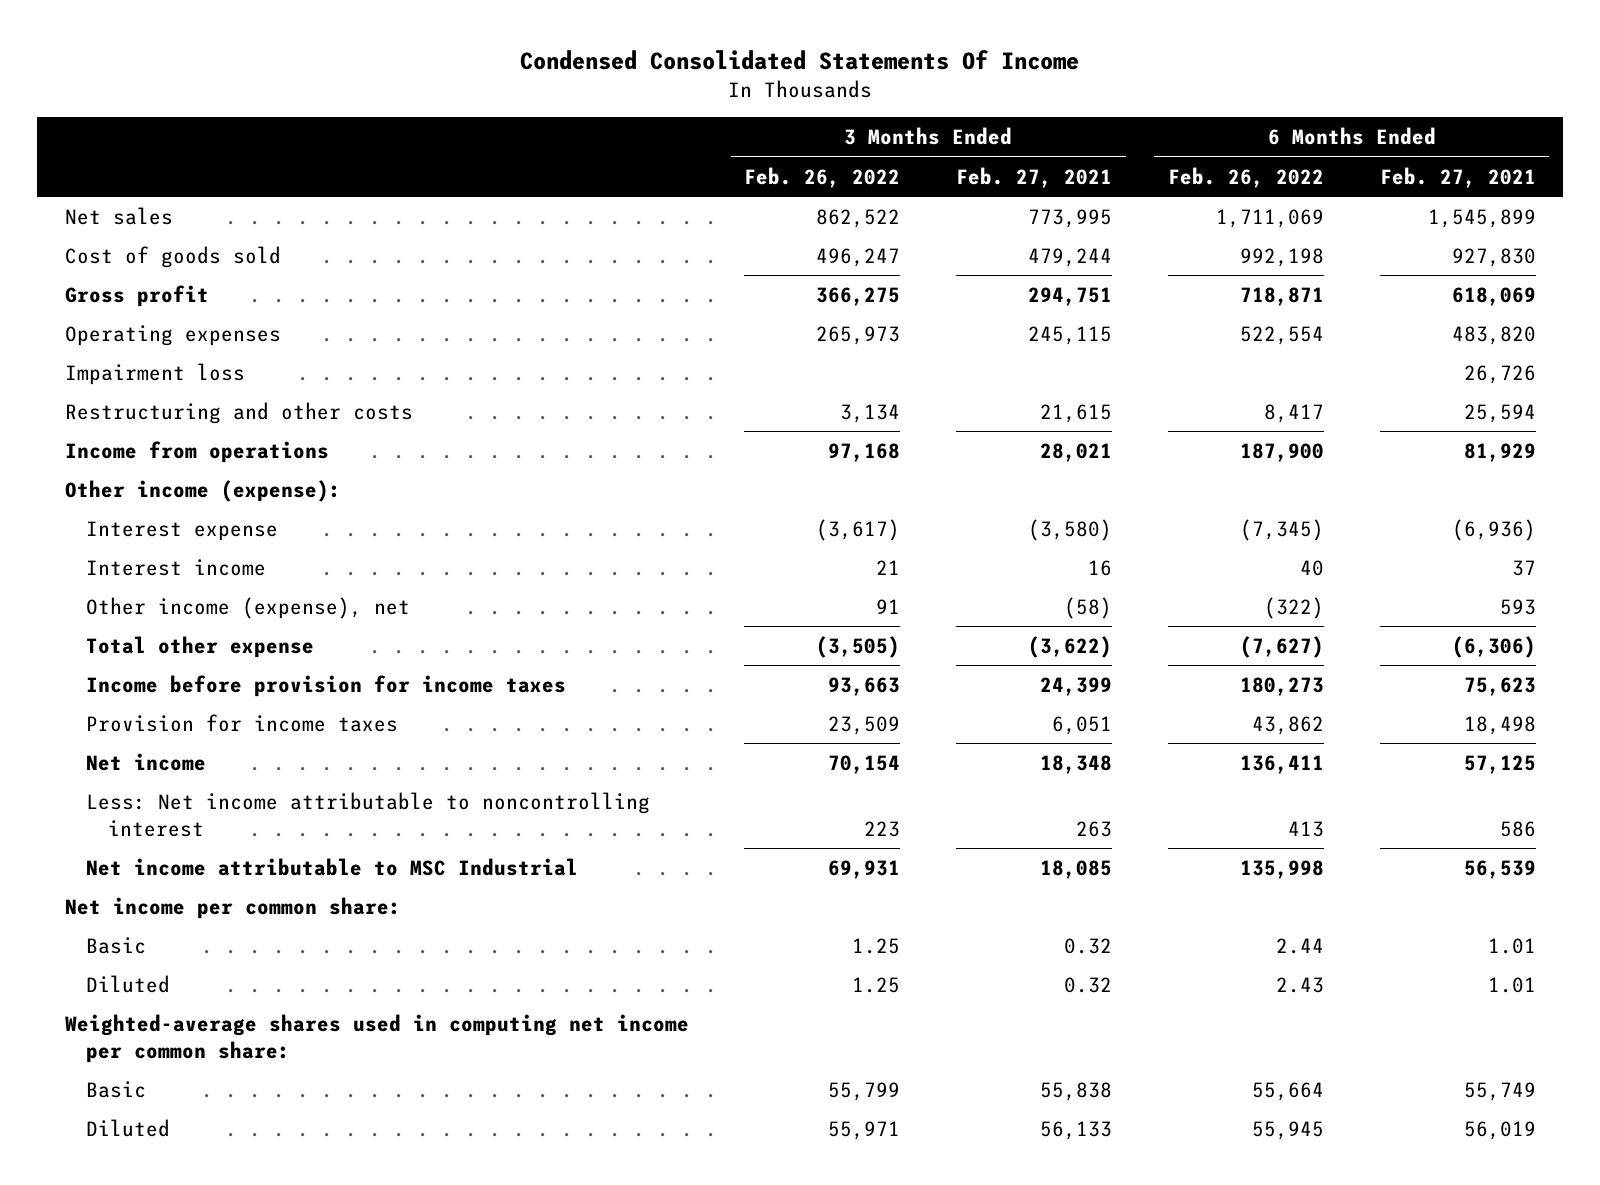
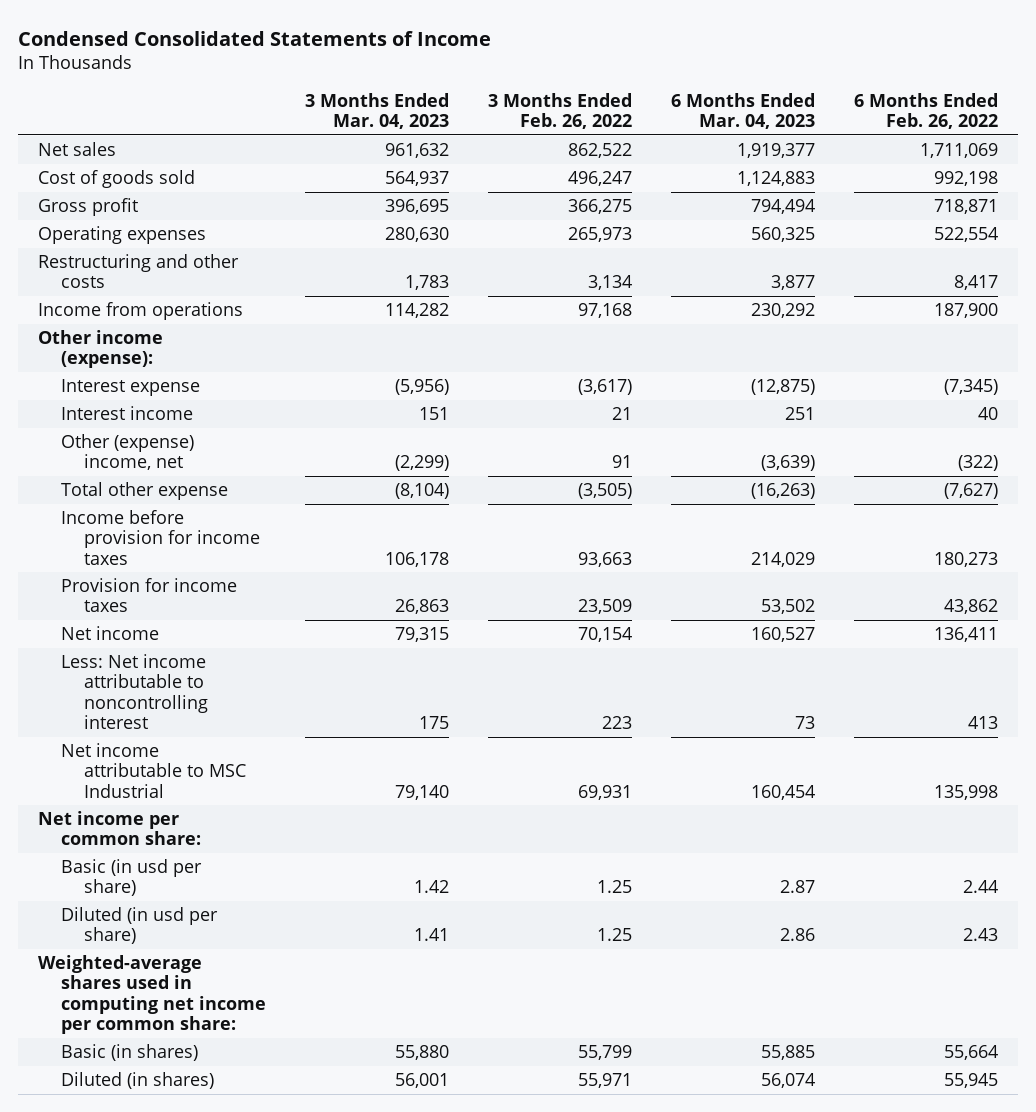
- Condensed Consolidated Statements Of Income
+ Condensed Consolidated Statements of Income
- | 3 Months Ended Feb. 26, 2022 | 3 Months Ended Feb. 27, 2021 | 6 Months Ended Feb. 26, 2022 | 6 Months Ended Feb. 27, 2021
+ | 3 Months Ended Mar. 04, 2023 | 3 Months Ended Feb. 26, 2022 | 6 Months Ended Mar. 04, 2023 | 6 Months Ended Feb. 26, 2022
- Impairment loss | | | | 26,726
- Other income (expense), net | 91 | (58) | (322) | 593
+ Other (expense) income, net | (2,299) | 91 | (3,639) | (322)
- Basic | 1.25 | 0.32 | 2.44 | 1.01
- Diluted | 1.25 | 0.32 | 2.43 | 1.01
+ Basic (in usd per share) | 1.42 | 1.25 | 2.87 | 2.44
+ Diluted (in usd per share) | 1.41 | 1.25 | 2.86 | 2.43
- Basic | 55,799 | 55,838 | 55,664 | 55,749
- Diluted | 55,971 | 56,133 | 55,945 | 56,019
+ Basic (in shares) | 55,880 | 55,799 | 55,885 | 55,664
+ Diluted (in shares) | 56,001 | 55,971 | 56,074 | 55,945

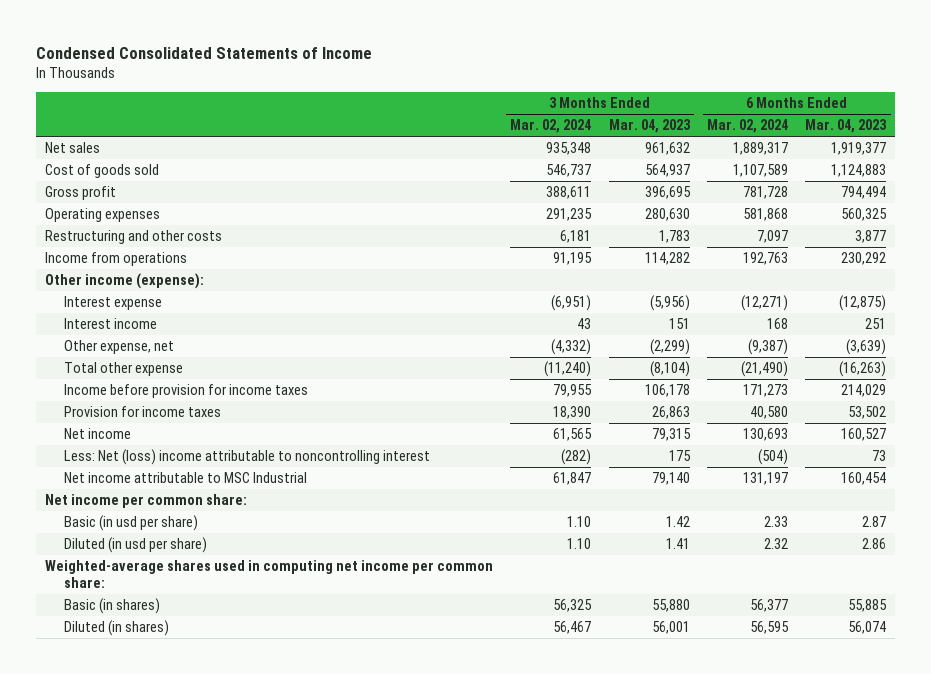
- | 3 Months Ended Mar. 04, 2023 | 3 Months Ended Feb. 26, 2022 | 6 Months Ended Mar. 04, 2023 | 6 Months Ended Feb. 26, 2022
+ | 3 Months Ended Mar. 02, 2024 | 3 Months Ended Mar. 04, 2023 | 6 Months Ended Mar. 02, 2024 | 6 Months Ended Mar. 04, 2023
- Other (expense) income, net | (2,299) | 91 | (3,639) | (322)
+ Other expense, net | (4,332) | (2,299) | (9,387) | (3,639)
- Less: Net income attributable to noncontrolling interest | 175 | 223 | 73 | 413
+ Less: Net (loss) income attributable to noncontrolling interest | (282) | 175 | (504) | 73

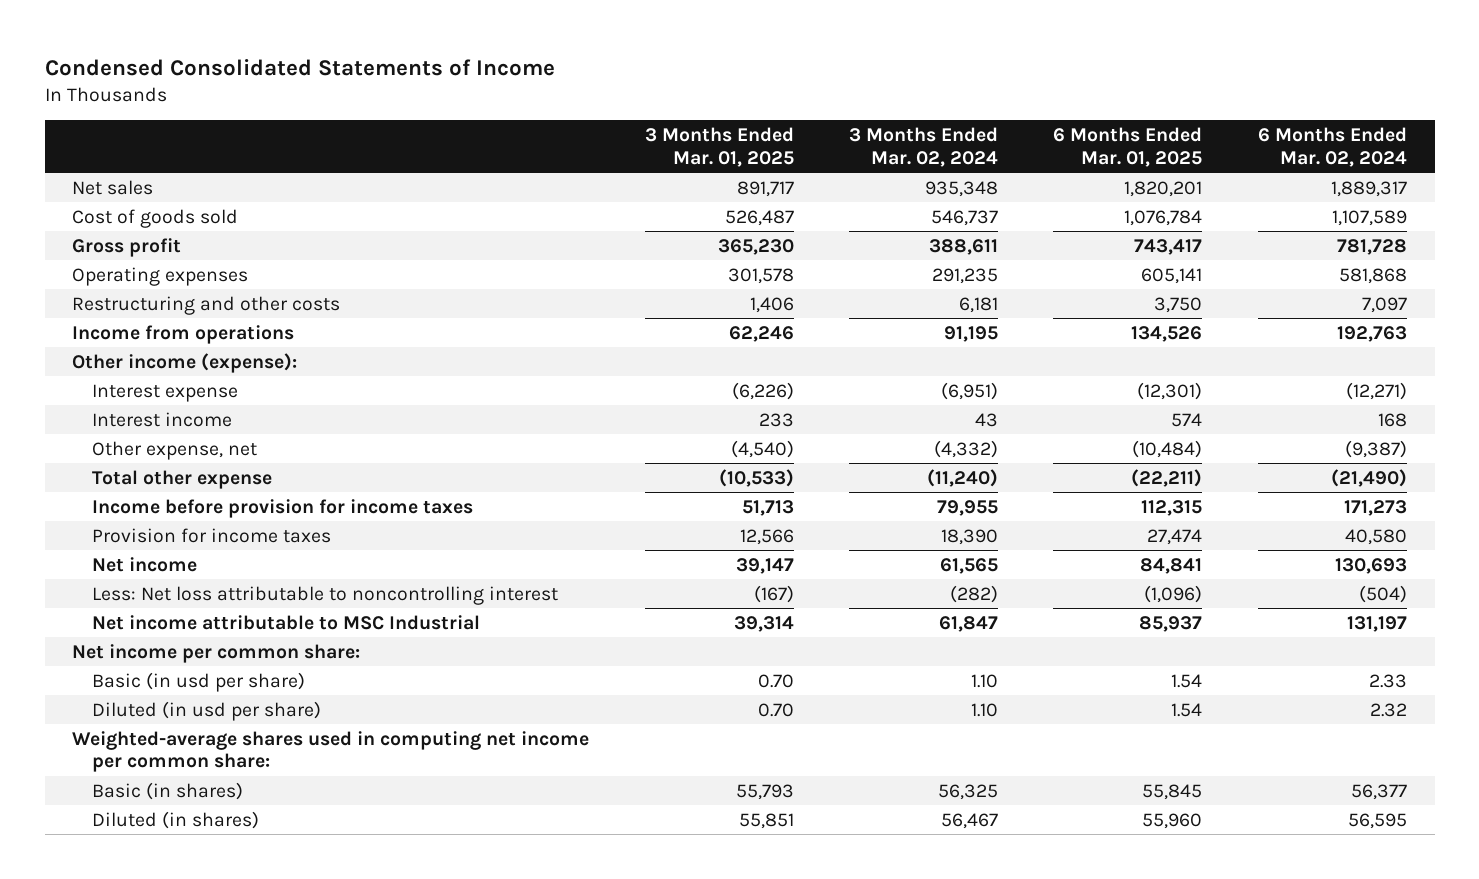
- | 3 Months Ended Mar. 02, 2024 | 3 Months Ended Mar. 04, 2023 | 6 Months Ended Mar. 02, 2024 | 6 Months Ended Mar. 04, 2023
+ | 3 Months Ended Mar. 01, 2025 | 3 Months Ended Mar. 02, 2024 | 6 Months Ended Mar. 01, 2025 | 6 Months Ended Mar. 02, 2024
- Less: Net (loss) income attributable to noncontrolling interest | (282) | 175 | (504) | 73
+ Less: Net loss attributable to noncontrolling interest | (167) | (282) | (1,096) | (504)

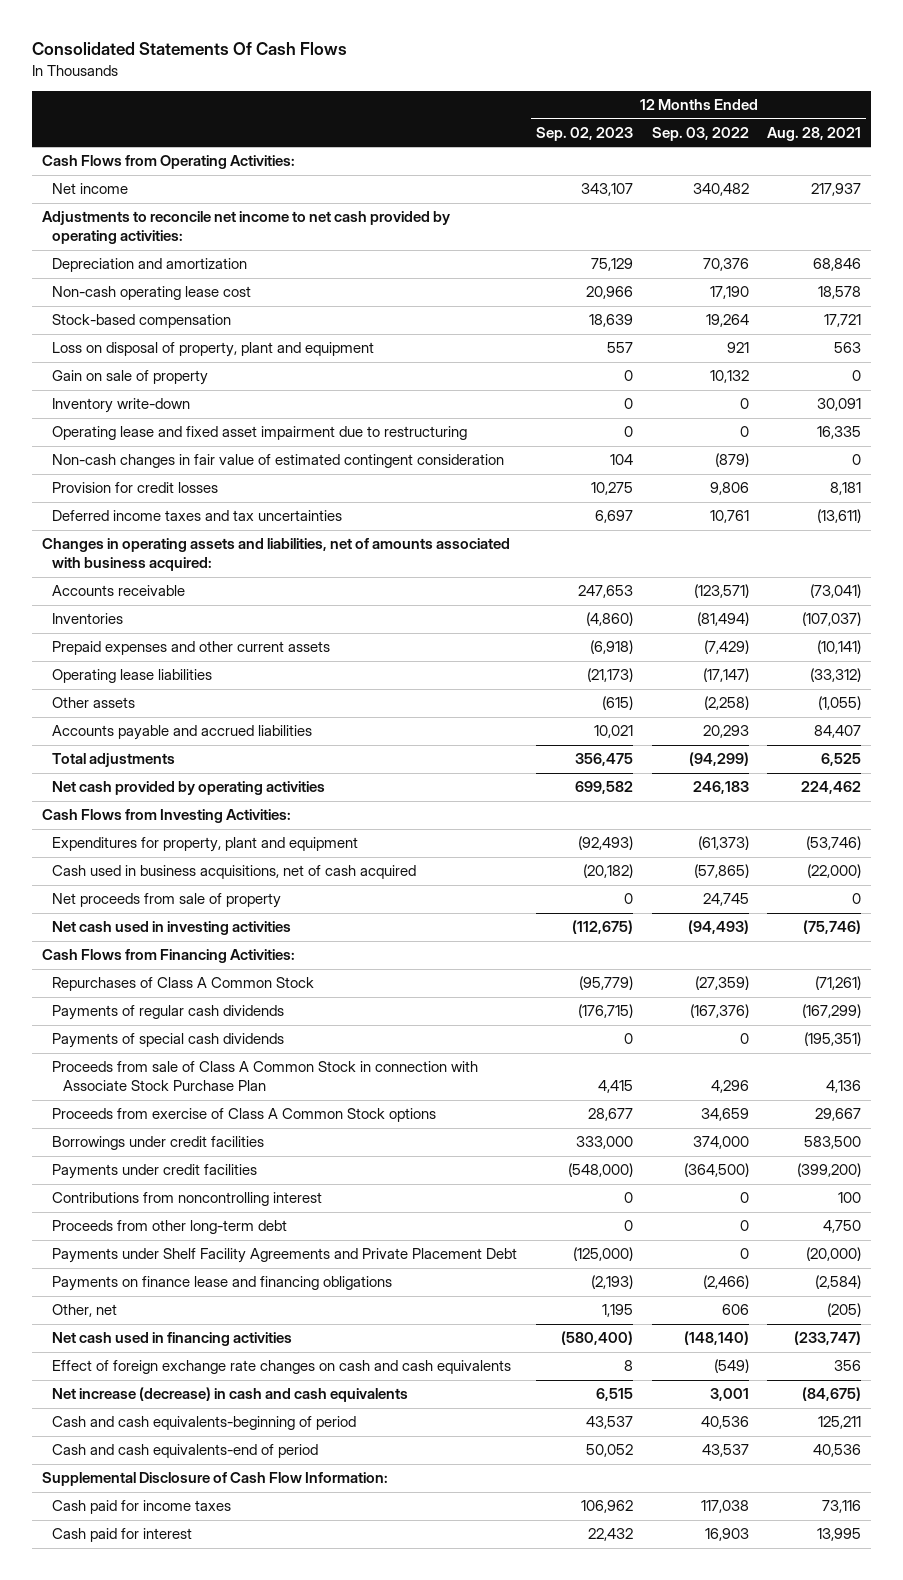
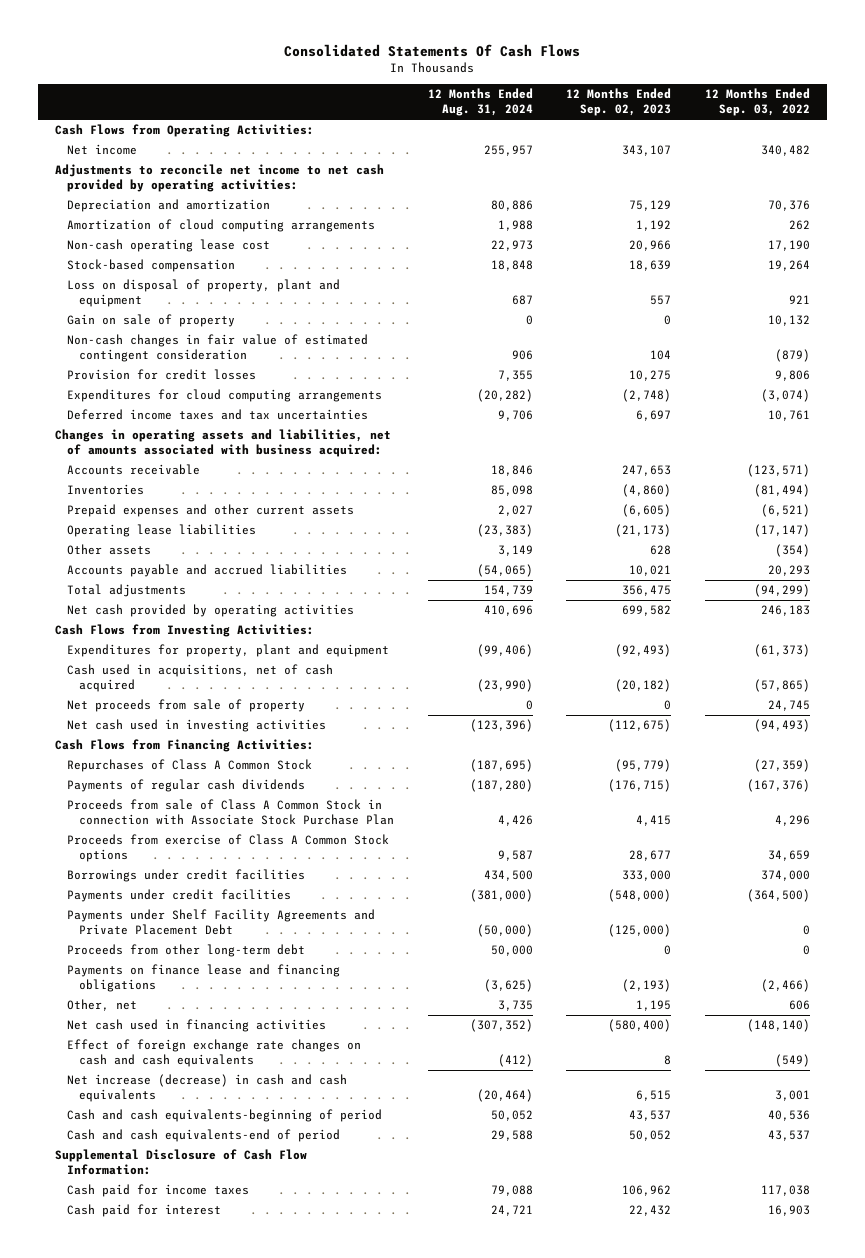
- | 12 Months Ended Sep. 02, 2023 | 12 Months Ended Sep. 03, 2022 | 12 Months Ended Aug. 28, 2021
+ | 12 Months Ended Aug. 31, 2024 | 12 Months Ended Sep. 02, 2023 | 12 Months Ended Sep. 03, 2022
+ Amortization of cloud computing arrangements | 1,988 | 1,192 | 262
- Inventory write-down | 0 | 0 | 30,091
- Operating lease and fixed asset impairment due to restructuring | 0 | 0 | 16,335
+ Expenditures for cloud computing arrangements | (20,282) | (2,748) | (3,074)
- Prepaid expenses and other current assets | (6,918) | (7,429) | (10,141)
+ Prepaid expenses and other current assets | 2,027 | (6,605) | (6,521)
- Other assets | (615) | (2,258) | (1,055)
+ Other assets | 3,149 | 628 | (354)
- Cash used in business acquisitions, net of cash acquired | (20,182) | (57,865) | (22,000)
+ Cash used in acquisitions, net of cash acquired | (23,990) | (20,182) | (57,865)
- Payments of special cash dividends | 0 | 0 | (195,351)
- Contributions from noncontrolling interest | 0 | 0 | 100
moved down: Proceeds from other long-term debt | 50,000 | 0 | 0

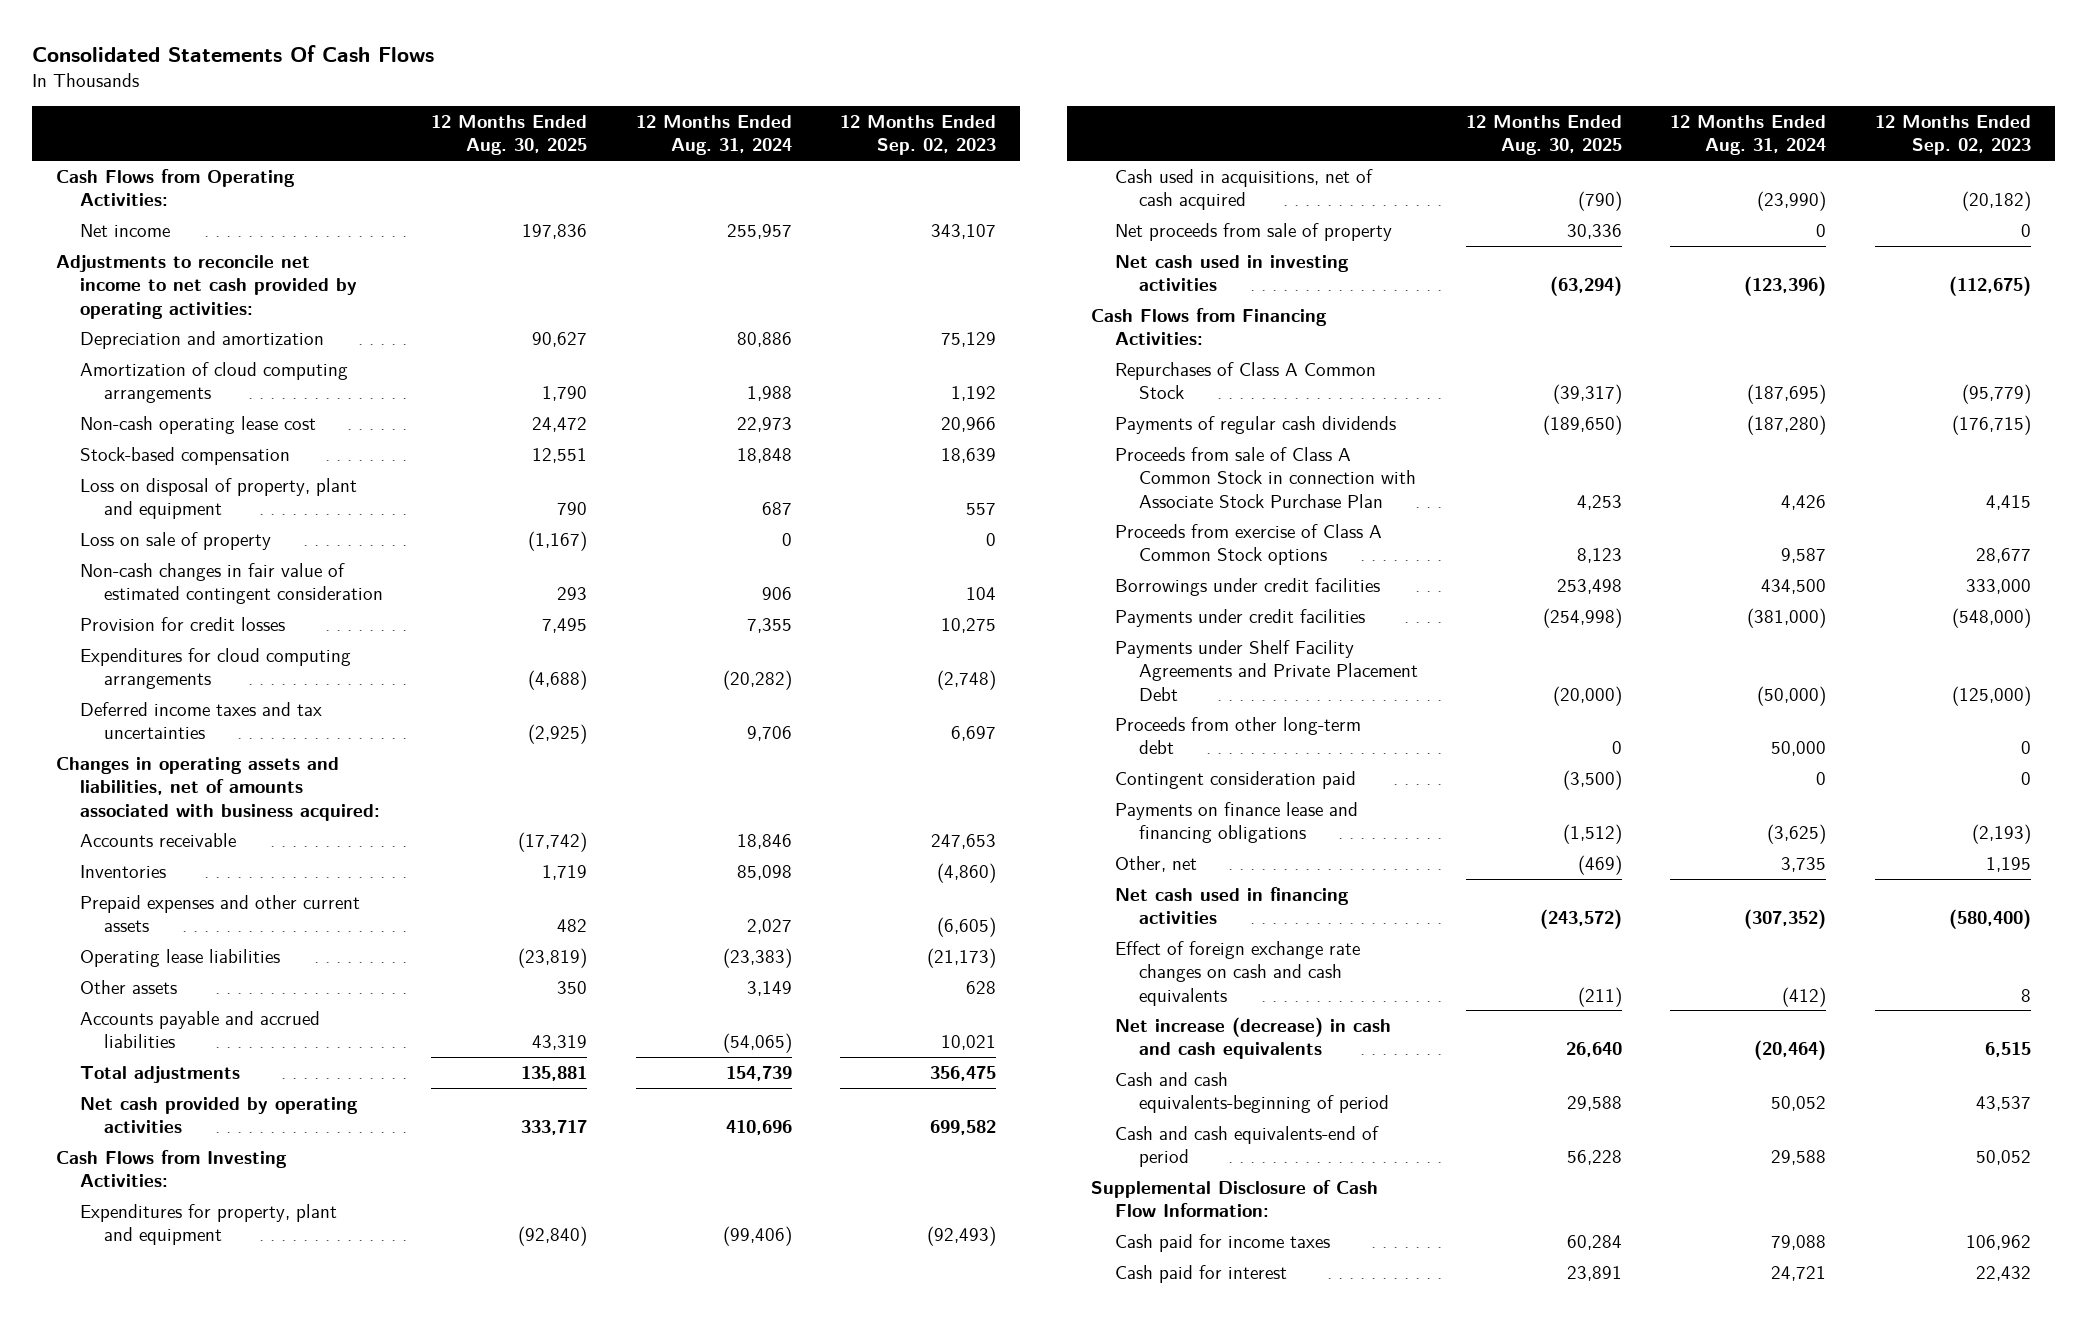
- | 12 Months Ended Aug. 31, 2024 | 12 Months Ended Sep. 02, 2023 | 12 Months Ended Sep. 03, 2022
+ | 12 Months Ended Aug. 30, 2025 | 12 Months Ended Aug. 31, 2024 | 12 Months Ended Sep. 02, 2023
- Gain on sale of property | 0 | 0 | 10,132
+ Loss on sale of property | (1,167) | 0 | 0
+ Contingent consideration paid | (3,500) | 0 | 0

